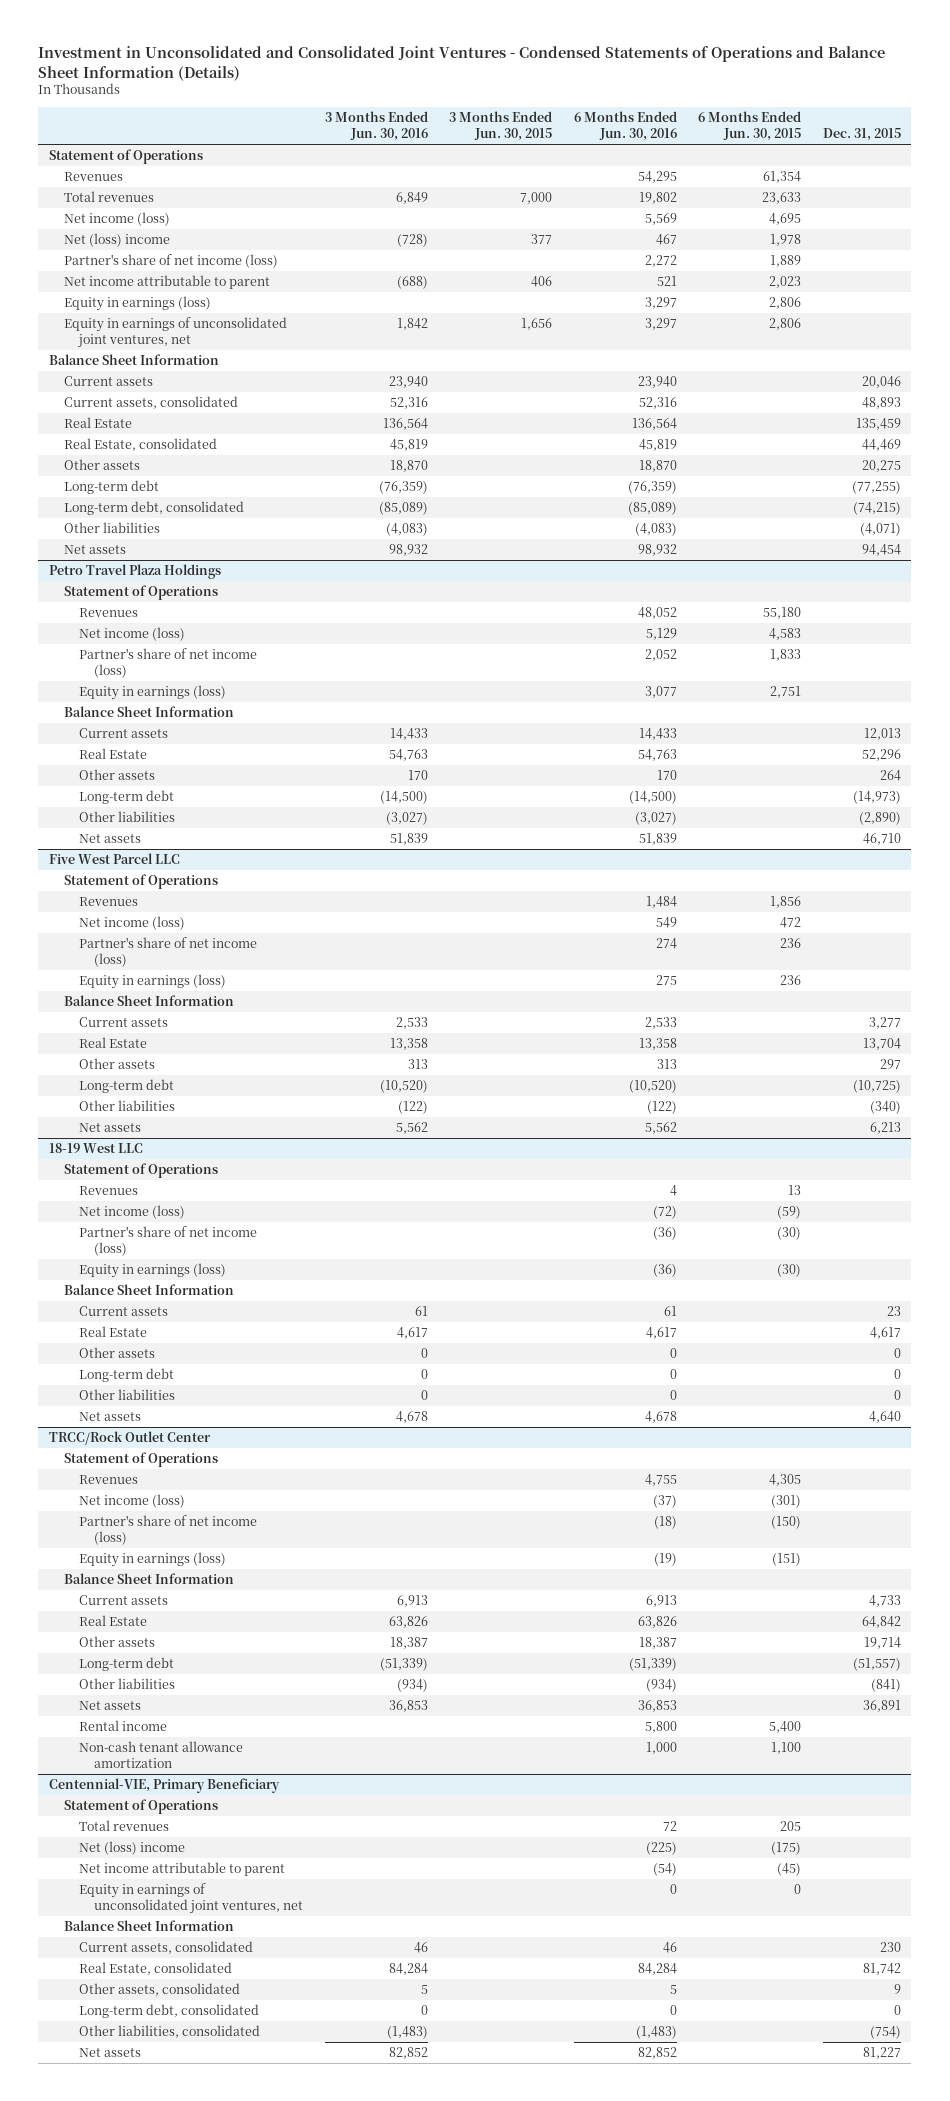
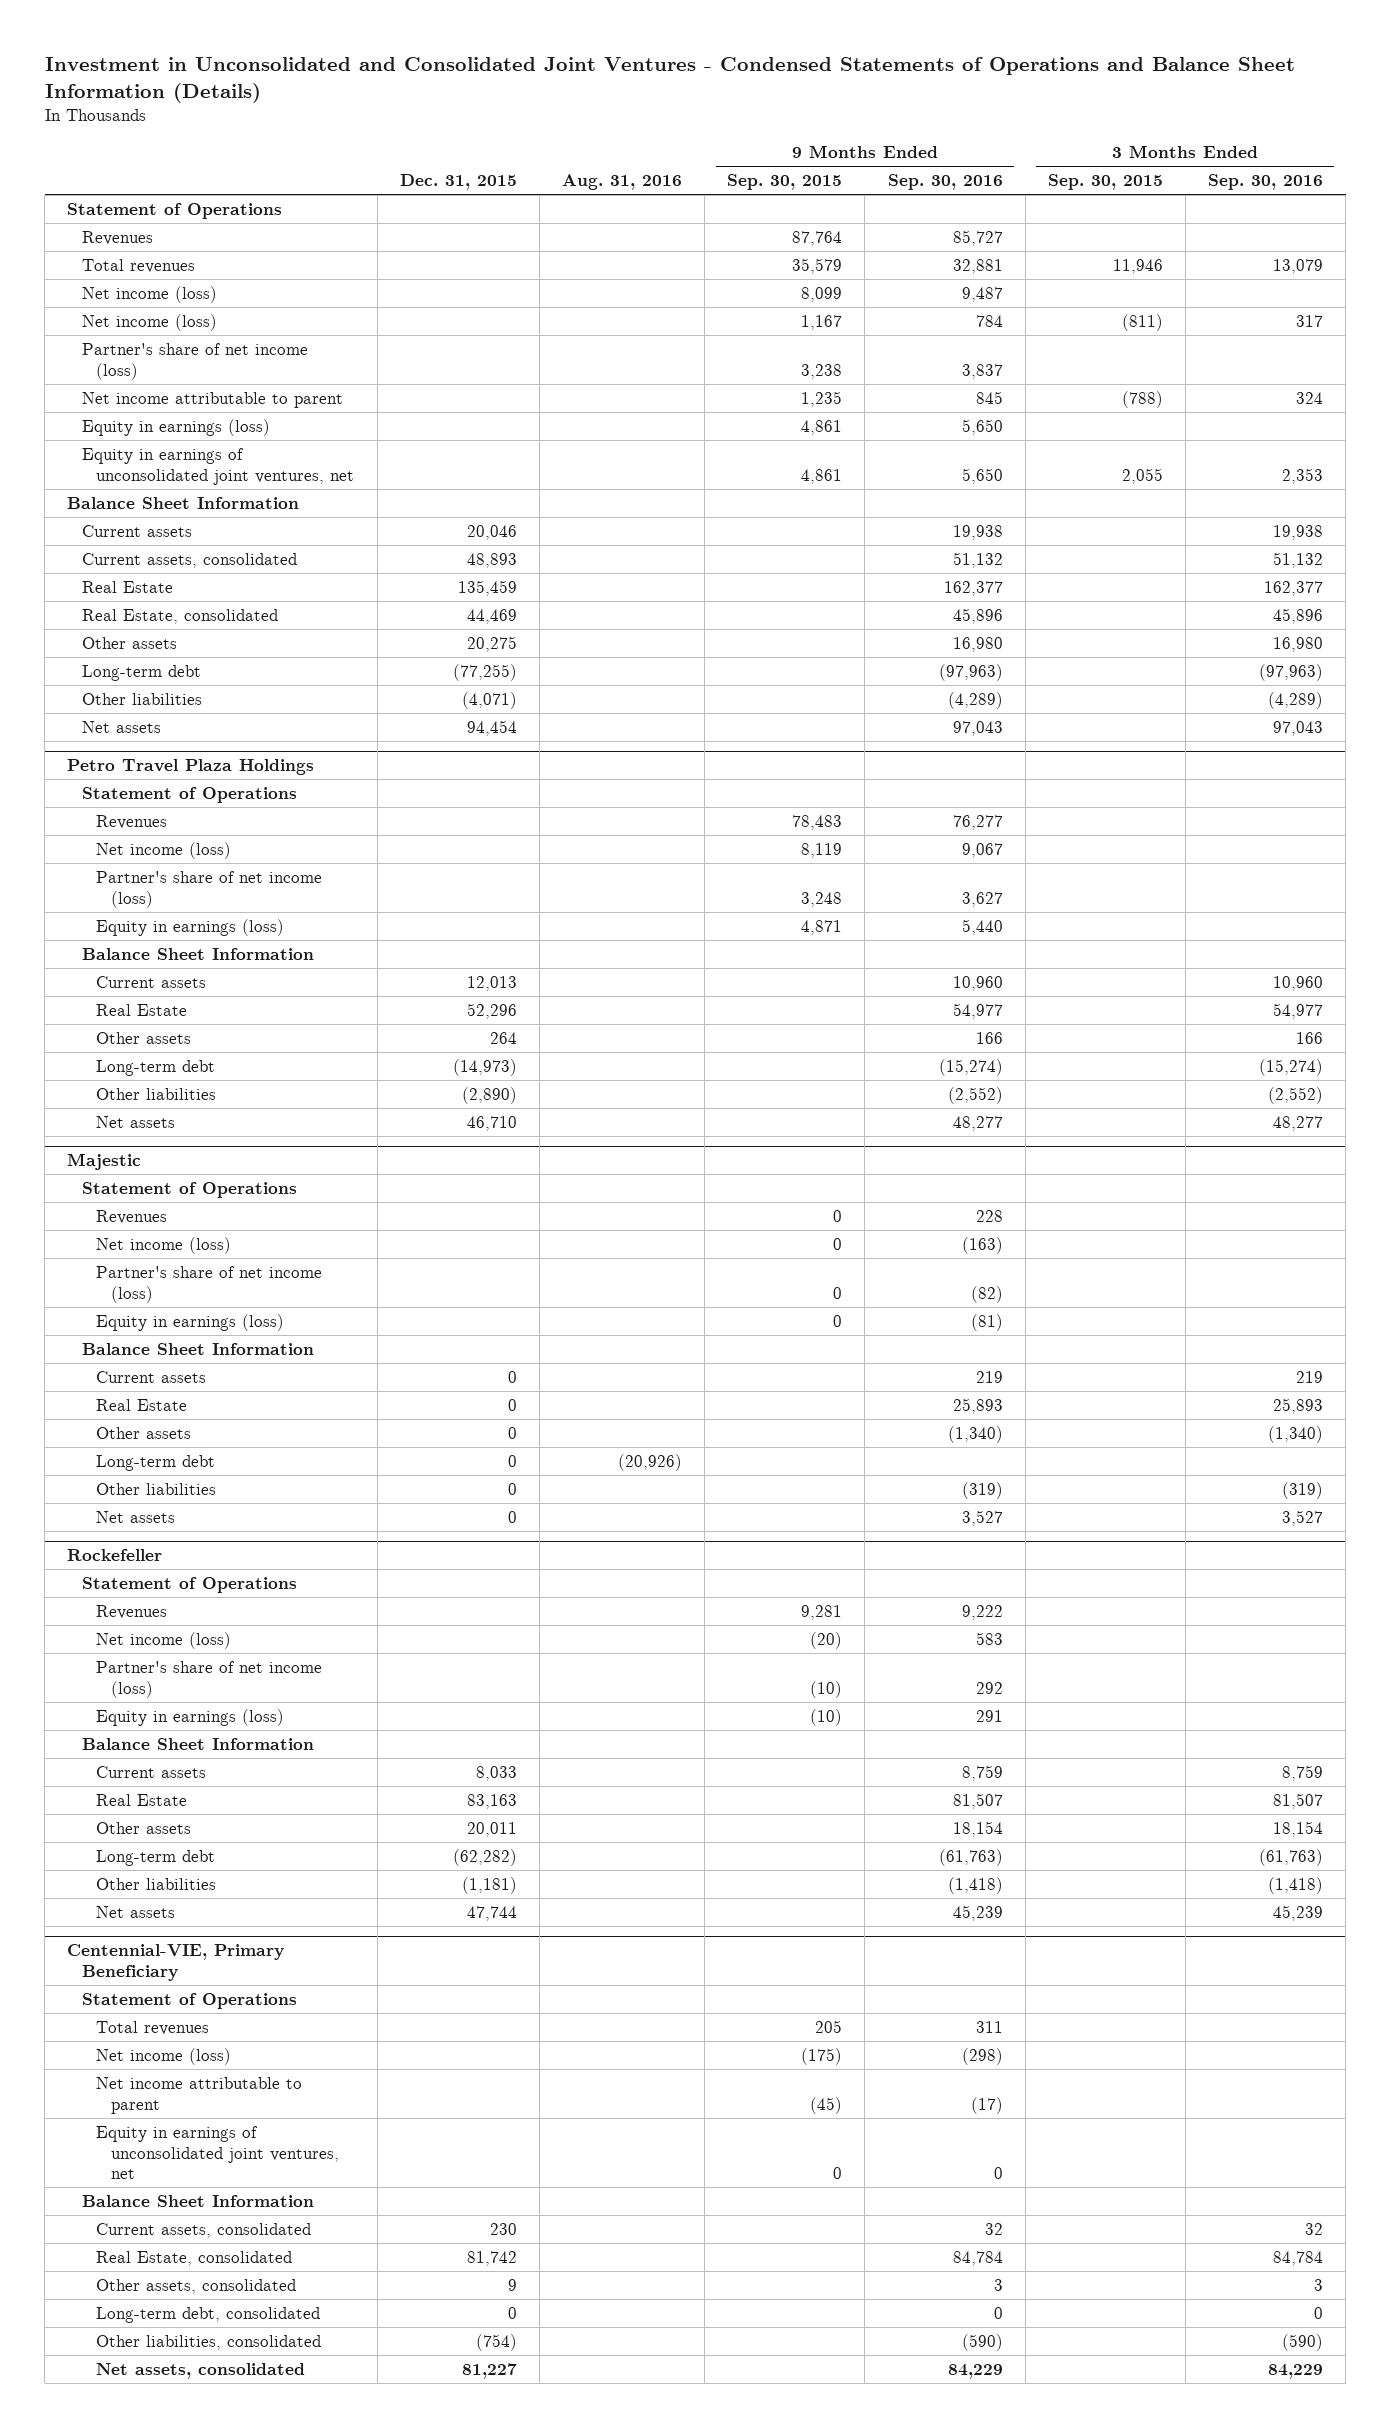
- | 3 Months Ended Jun. 30, 2016 | 3 Months Ended Jun. 30, 2015 | 6 Months Ended Jun. 30, 2016 | 6 Months Ended Jun. 30, 2015 | Dec. 31, 2015
+ | Dec. 31, 2015 | Aug. 31, 2016 | 9 Months Ended Sep. 30, 2015 | 9 Months Ended Sep. 30, 2016 | 3 Months Ended Sep. 30, 2015 | 3 Months Ended Sep. 30, 2016
- Net (loss) income | (728) | 377 | 467 | 1,978 |
+ Net income (loss) | | | 1,167 | 784 | (811) | 317
- Long-term debt, consolidated | (85,089) | | (85,089) | | (74,215)
- Five West Parcel LLC
- Statement of Operations
- Revenues | | | 1,484 | 1,856 |
- Net income (loss) | | | 549 | 472 |
- Partner's share of net income (loss) | | | 274 | 236 |
- Equity in earnings (loss) | | | 275 | 236 |
- Balance Sheet Information
- Current assets | 2,533 | | 2,533 | | 3,277
- Real Estate | 13,358 | | 13,358 | | 13,704
- Other assets | 313 | | 313 | | 297
- Long-term debt | (10,520) | | (10,520) | | (10,725)
- Other liabilities | (122) | | (122) | | (340)
- Net assets | 5,562 | | 5,562 | | 6,213
- 18-19 West LLC
- Statement of Operations
- Revenues | | | 4 | 13 |
- Net income (loss) | | | (72) | (59) |
- Partner's share of net income (loss) | | | (36) | (30) |
- Equity in earnings (loss) | | | (36) | (30) |
- Balance Sheet Information
- Current assets | 61 | | 61 | | 23
- Real Estate | 4,617 | | 4,617 | | 4,617
- Other assets | 0 | | 0 | | 0
- Long-term debt | 0 | | 0 | | 0
- Other liabilities | 0 | | 0 | | 0
- Net assets | 4,678 | | 4,678 | | 4,640
- TRCC/Rock Outlet Center
- Statement of Operations
- Revenues | | | 4,755 | 4,305 |
- Net income (loss) | | | (37) | (301) |
- Partner's share of net income (loss) | | | (18) | (150) |
- Equity in earnings (loss) | | | (19) | (151) |
- Balance Sheet Information
- Current assets | 6,913 | | 6,913 | | 4,733
- Real Estate | 63,826 | | 63,826 | | 64,842
- Other assets | 18,387 | | 18,387 | | 19,714
- Long-term debt | (51,339) | | (51,339) | | (51,557)
- Other liabilities | (934) | | (934) | | (841)
- Net assets | 36,853 | | 36,853 | | 36,891
- Rental income | | | 5,800 | 5,400 |
- Non-cash tenant allowance amortization | | | 1,000 | 1,100 |
+ Majestic
+ Statement of Operations
+ Revenues | | | 0 | 228 | |
+ Net income (loss) | | | 0 | (163) | |
+ Partner's share of net income (loss) | | | 0 | (82) | |
+ Equity in earnings (loss) | | | 0 | (81) | |
+ Balance Sheet Information
+ Current assets | 0 | | | 219 | | 219
+ Real Estate | 0 | | | 25,893 | | 25,893
+ Other assets | 0 | | | (1,340) | | (1,340)
+ Long-term debt | 0 | (20,926) | | | |
+ Other liabilities | 0 | | | (319) | | (319)
+ Net assets | 0 | | | 3,527 | | 3,527
+ Rockefeller
+ Statement of Operations
+ Revenues | | | 9,281 | 9,222 | |
+ Net income (loss) | | | (20) | 583 | |
+ Partner's share of net income (loss) | | | (10) | 292 | |
+ Equity in earnings (loss) | | | (10) | 291 | |
+ Balance Sheet Information
+ Current assets | 8,033 | | | 8,759 | | 8,759
+ Real Estate | 83,163 | | | 81,507 | | 81,507
+ Other assets | 20,011 | | | 18,154 | | 18,154
+ Long-term debt | (62,282) | | | (61,763) | | (61,763)
+ Other liabilities | (1,181) | | | (1,418) | | (1,418)
+ Net assets | 47,744 | | | 45,239 | | 45,239
@ Centennial-VIE, Primary Beneficiary
- Net (loss) income | | | (225) | (175) |
+ Net income (loss) | | | (175) | (298) | |
- Net assets | 82,852 | | 82,852 | | 81,227
+ Net assets, consolidated | 81,227 | | | 84,229 | | 84,229

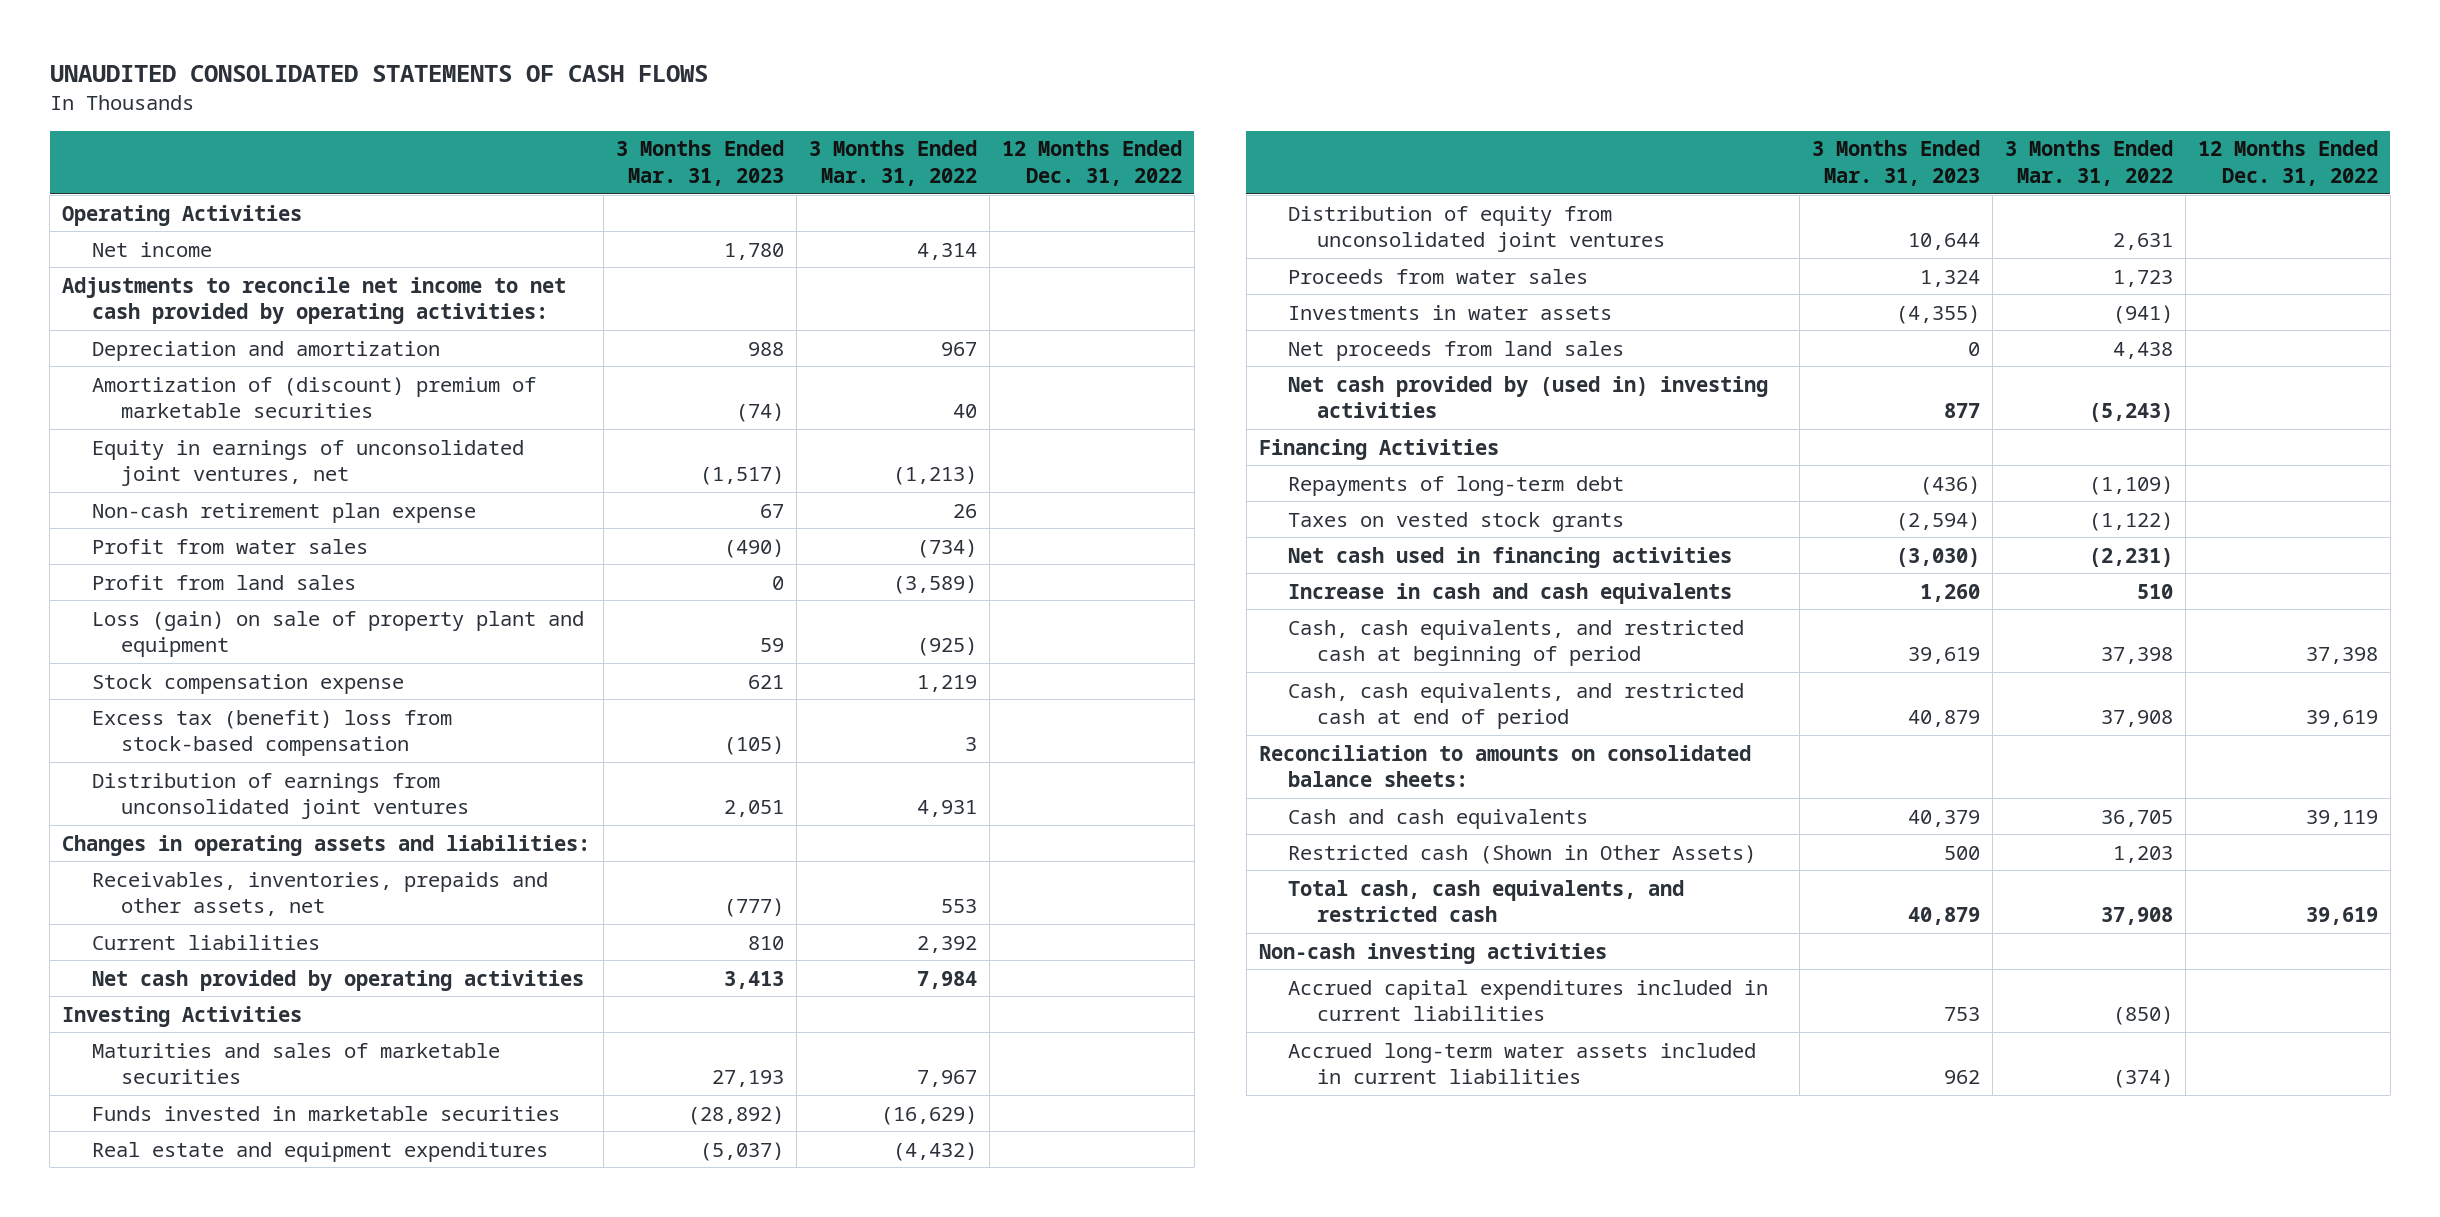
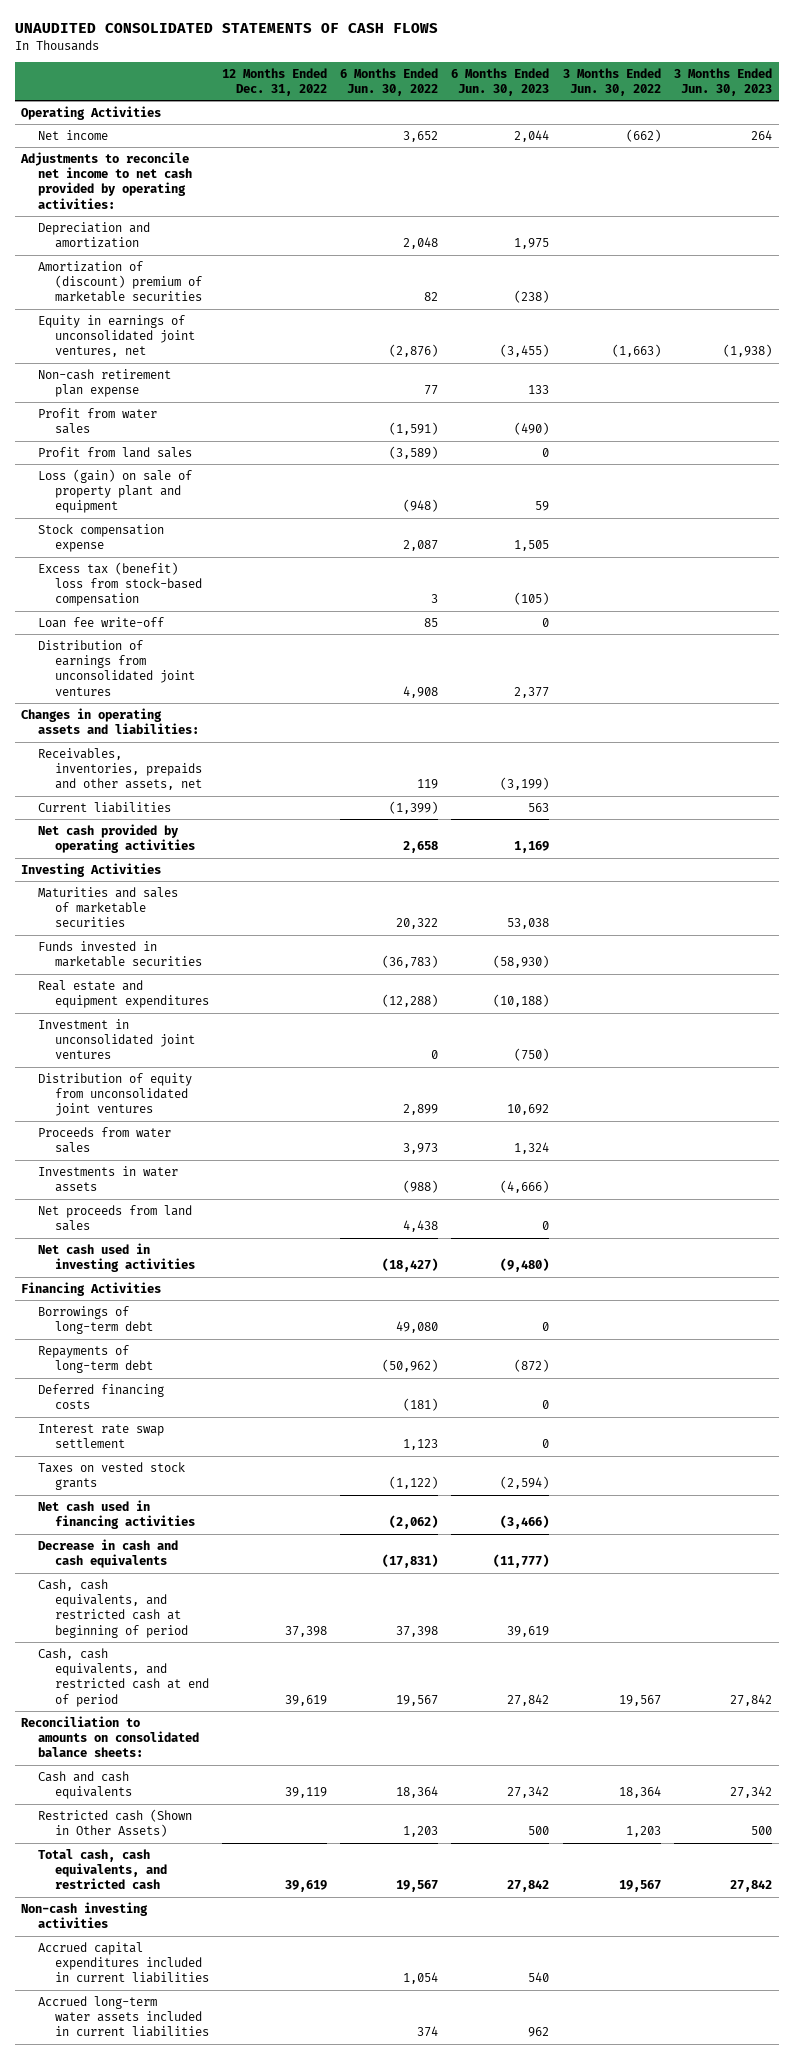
- | 3 Months Ended Mar. 31, 2023 | 3 Months Ended Mar. 31, 2022 | 12 Months Ended Dec. 31, 2022
+ | 12 Months Ended Dec. 31, 2022 | 6 Months Ended Jun. 30, 2022 | 6 Months Ended Jun. 30, 2023 | 3 Months Ended Jun. 30, 2022 | 3 Months Ended Jun. 30, 2023
+ Loan fee write-off | | 85 | 0 | |
+ Investment in unconsolidated joint ventures | | 0 | (750) | |
- Net cash provided by (used in) investing activities | 877 | (5,243) |
+ Net cash used in investing activities | | (18,427) | (9,480) | |
+ Borrowings of long-term debt | | 49,080 | 0 | |
+ Deferred financing costs | | (181) | 0 | |
+ Interest rate swap settlement | | 1,123 | 0 | |
- Increase in cash and cash equivalents | 1,260 | 510 |
+ Decrease in cash and cash equivalents | | (17,831) | (11,777) | |

